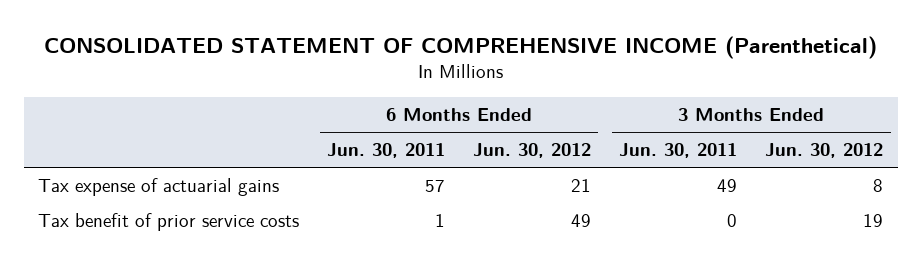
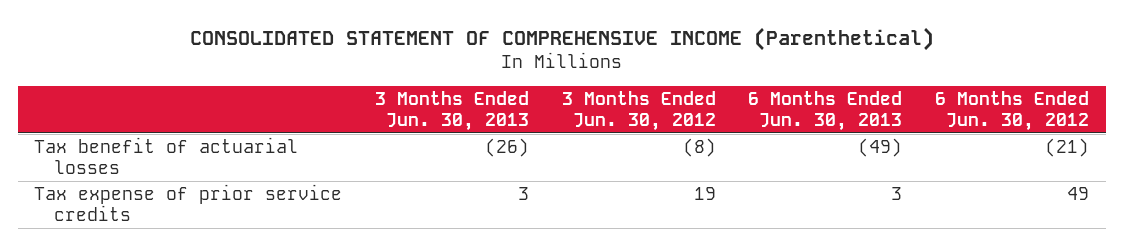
- | 6 Months Ended Jun. 30, 2011 | 6 Months Ended Jun. 30, 2012 | 3 Months Ended Jun. 30, 2011 | 3 Months Ended Jun. 30, 2012
+ | 3 Months Ended Jun. 30, 2013 | 3 Months Ended Jun. 30, 2012 | 6 Months Ended Jun. 30, 2013 | 6 Months Ended Jun. 30, 2012
- Tax expense of actuarial gains | 57 | 21 | 49 | 8
- Tax benefit of prior service costs | 1 | 49 | 0 | 19
+ Tax benefit of actuarial losses | (26) | (8) | (49) | (21)
+ Tax expense of prior service credits | 3 | 19 | 3 | 49

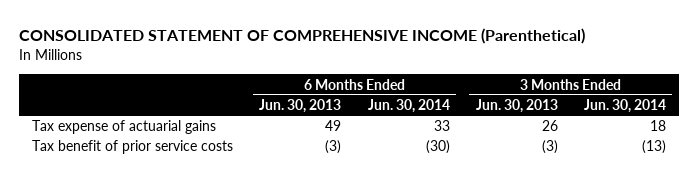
- | 3 Months Ended Jun. 30, 2013 | 3 Months Ended Jun. 30, 2012 | 6 Months Ended Jun. 30, 2013 | 6 Months Ended Jun. 30, 2012
+ | 6 Months Ended Jun. 30, 2013 | 6 Months Ended Jun. 30, 2014 | 3 Months Ended Jun. 30, 2013 | 3 Months Ended Jun. 30, 2014
- Tax benefit of actuarial losses | (26) | (8) | (49) | (21)
- Tax expense of prior service credits | 3 | 19 | 3 | 49
+ Tax expense of actuarial gains | 49 | 33 | 26 | 18
+ Tax benefit of prior service costs | (3) | (30) | (3) | (13)

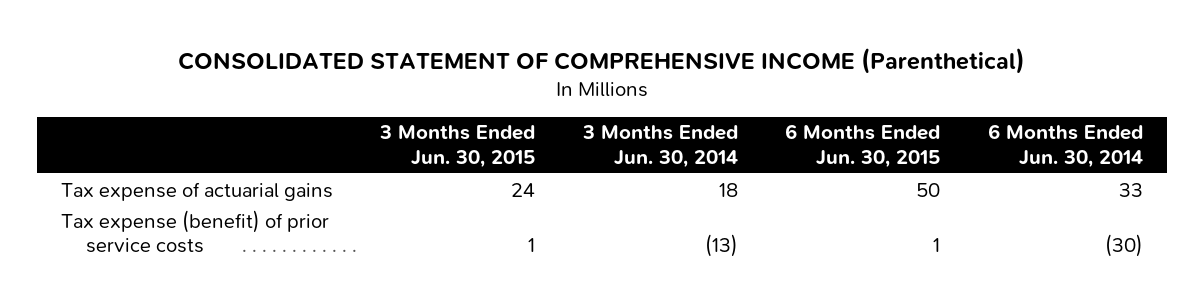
- | 6 Months Ended Jun. 30, 2013 | 6 Months Ended Jun. 30, 2014 | 3 Months Ended Jun. 30, 2013 | 3 Months Ended Jun. 30, 2014
+ | 3 Months Ended Jun. 30, 2015 | 3 Months Ended Jun. 30, 2014 | 6 Months Ended Jun. 30, 2015 | 6 Months Ended Jun. 30, 2014
- Tax benefit of prior service costs | (3) | (30) | (3) | (13)
+ Tax expense (benefit) of prior service costs | 1 | (13) | 1 | (30)

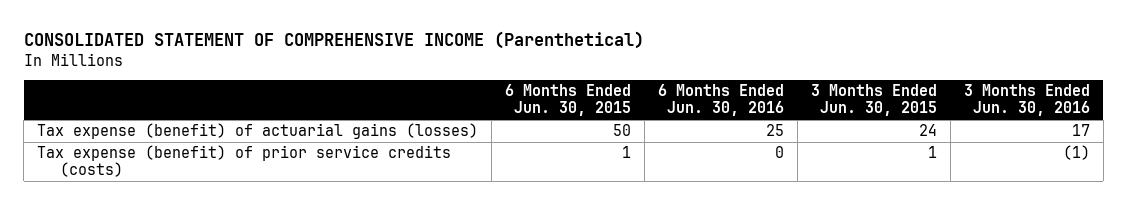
- | 3 Months Ended Jun. 30, 2015 | 3 Months Ended Jun. 30, 2014 | 6 Months Ended Jun. 30, 2015 | 6 Months Ended Jun. 30, 2014
+ | 6 Months Ended Jun. 30, 2015 | 6 Months Ended Jun. 30, 2016 | 3 Months Ended Jun. 30, 2015 | 3 Months Ended Jun. 30, 2016
- Tax expense of actuarial gains | 24 | 18 | 50 | 33
- Tax expense (benefit) of prior service costs | 1 | (13) | 1 | (30)
+ Tax expense (benefit) of actuarial gains (losses) | 50 | 25 | 24 | 17
+ Tax expense (benefit) of prior service credits (costs) | 1 | 0 | 1 | (1)

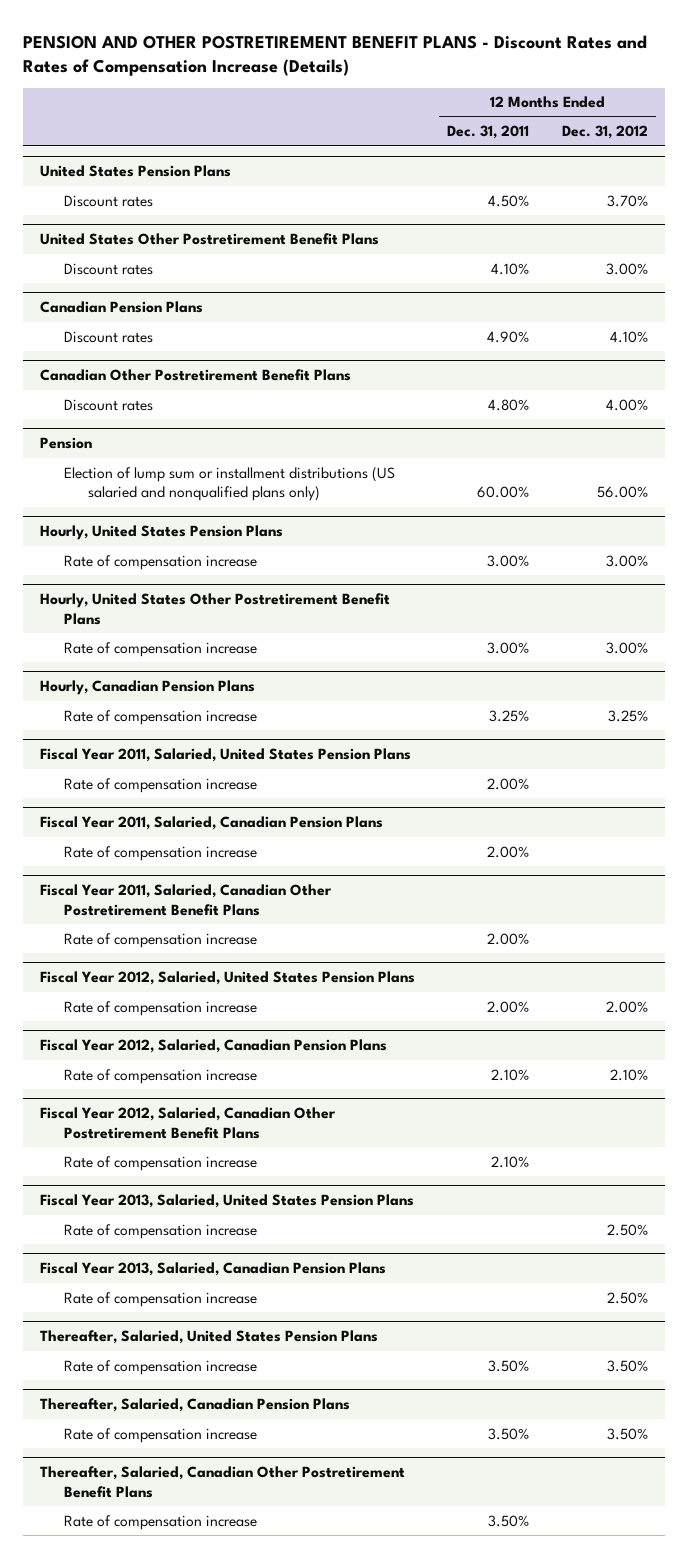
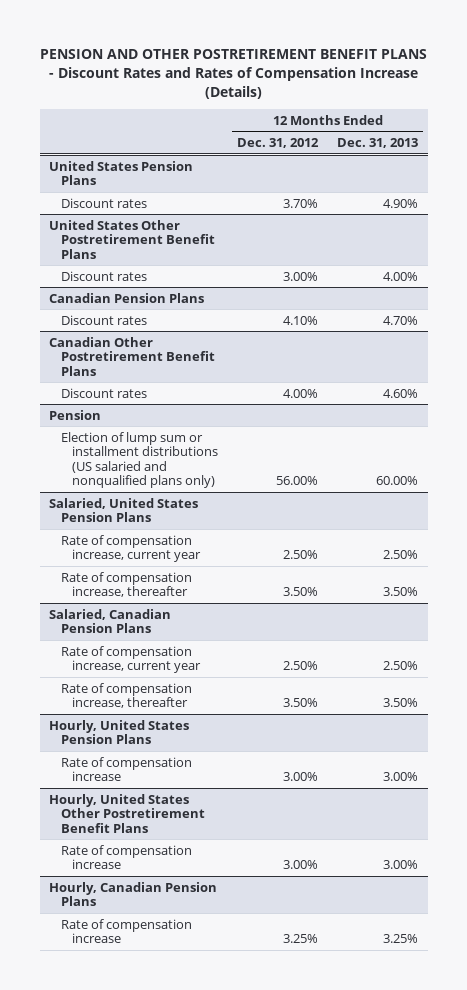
- | 12 Months Ended Dec. 31, 2011 | 12 Months Ended Dec. 31, 2012
+ | 12 Months Ended Dec. 31, 2012 | 12 Months Ended Dec. 31, 2013
+ Salaried, United States Pension Plans
+ Rate of compensation increase, current year | 2.50% | 2.50%
+ Rate of compensation increase, thereafter | 3.50% | 3.50%
+ Salaried, Canadian Pension Plans
+ Rate of compensation increase, current year | 2.50% | 2.50%
+ Rate of compensation increase, thereafter | 3.50% | 3.50%
- Fiscal Year 2011, Salaried, United States Pension Plans
- Rate of compensation increase | 2.00% |
- Fiscal Year 2011, Salaried, Canadian Pension Plans
- Rate of compensation increase | 2.00% |
- Fiscal Year 2011, Salaried, Canadian Other Postretirement Benefit Plans
- Rate of compensation increase | 2.00% |
- Fiscal Year 2012, Salaried, United States Pension Plans
- Rate of compensation increase | 2.00% | 2.00%
- Fiscal Year 2012, Salaried, Canadian Pension Plans
- Rate of compensation increase | 2.10% | 2.10%
- Fiscal Year 2012, Salaried, Canadian Other Postretirement Benefit Plans
- Rate of compensation increase | 2.10% |
- Fiscal Year 2013, Salaried, United States Pension Plans
- Rate of compensation increase | | 2.50%
- Fiscal Year 2013, Salaried, Canadian Pension Plans
- Rate of compensation increase | | 2.50%
- Thereafter, Salaried, United States Pension Plans
- Rate of compensation increase | 3.50% | 3.50%
- Thereafter, Salaried, Canadian Pension Plans
- Rate of compensation increase | 3.50% | 3.50%
- Thereafter, Salaried, Canadian Other Postretirement Benefit Plans
- Rate of compensation increase | 3.50% |

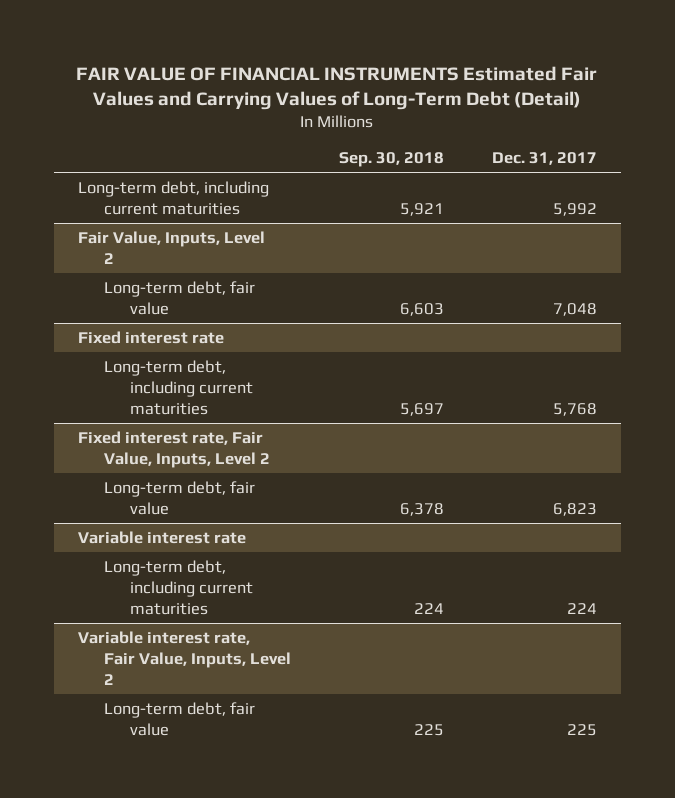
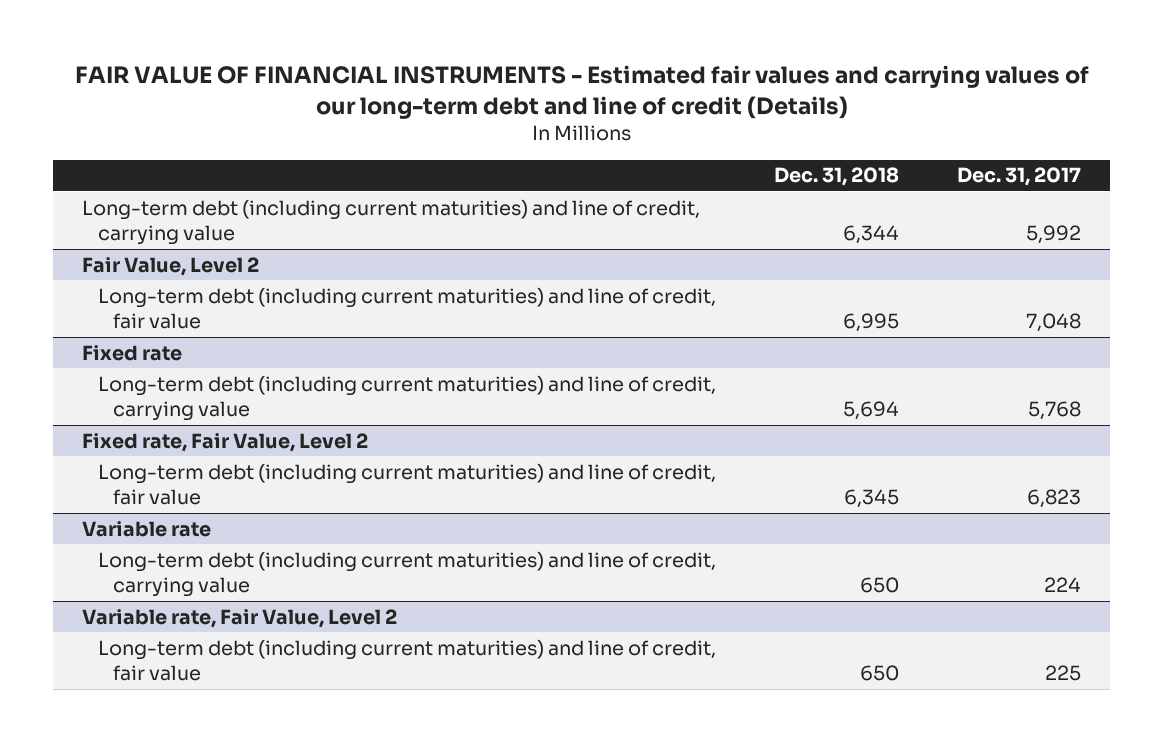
- FAIR VALUE OF FINANCIAL INSTRUMENTS Estimated Fair Values and Carrying Values of Long-Term Debt (Detail)
+ FAIR VALUE OF FINANCIAL INSTRUMENTS - Estimated fair values and carrying values of our long-term debt and line of credit (Details)
- | Sep. 30, 2018 | Dec. 31, 2017
+ | Dec. 31, 2018 | Dec. 31, 2017
- Long-term debt, including current maturities | 5,921 | 5,992
- Fair Value, Inputs, Level 2
- Long-term debt, fair value | 6,603 | 7,048
- Fixed interest rate
- Long-term debt, including current maturities | 5,697 | 5,768
- Fixed interest rate, Fair Value, Inputs, Level 2
- Long-term debt, fair value | 6,378 | 6,823
- Variable interest rate
- Long-term debt, including current maturities | 224 | 224
- Variable interest rate, Fair Value, Inputs, Level 2
- Long-term debt, fair value | 225 | 225
+ Long-term debt (including current maturities) and line of credit, carrying value | 6,344 | 5,992
+ Fair Value, Level 2
+ Long-term debt (including current maturities) and line of credit, fair value | 6,995 | 7,048
+ Fixed rate
+ Long-term debt (including current maturities) and line of credit, carrying value | 5,694 | 5,768
+ Fixed rate, Fair Value, Level 2
+ Long-term debt (including current maturities) and line of credit, fair value | 6,345 | 6,823
+ Variable rate
+ Long-term debt (including current maturities) and line of credit, carrying value | 650 | 224
+ Variable rate, Fair Value, Level 2
+ Long-term debt (including current maturities) and line of credit, fair value | 650 | 225

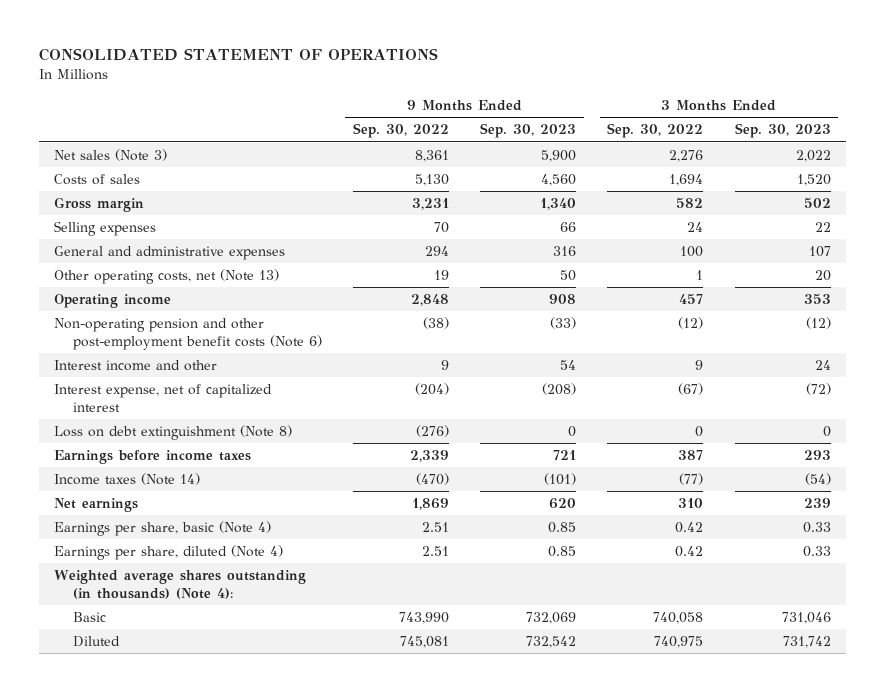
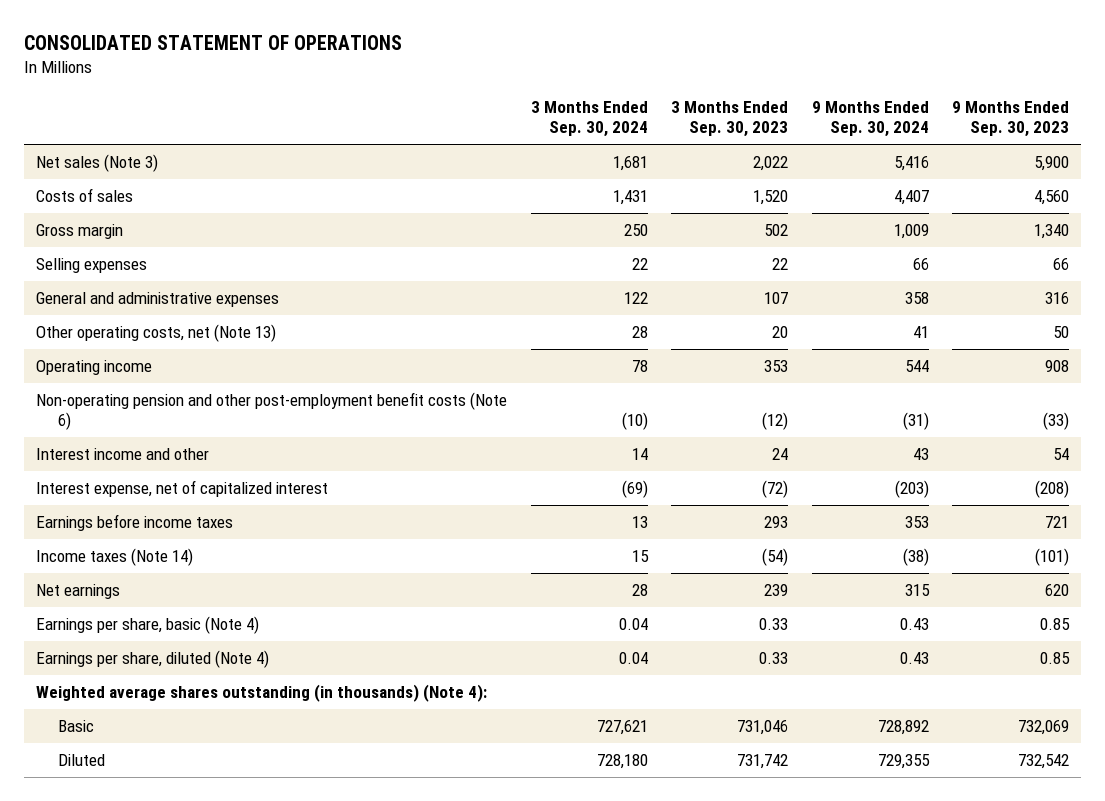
- | 9 Months Ended Sep. 30, 2022 | 9 Months Ended Sep. 30, 2023 | 3 Months Ended Sep. 30, 2022 | 3 Months Ended Sep. 30, 2023
+ | 3 Months Ended Sep. 30, 2024 | 3 Months Ended Sep. 30, 2023 | 9 Months Ended Sep. 30, 2024 | 9 Months Ended Sep. 30, 2023
- Loss on debt extinguishment (Note 8) | (276) | 0 | 0 | 0

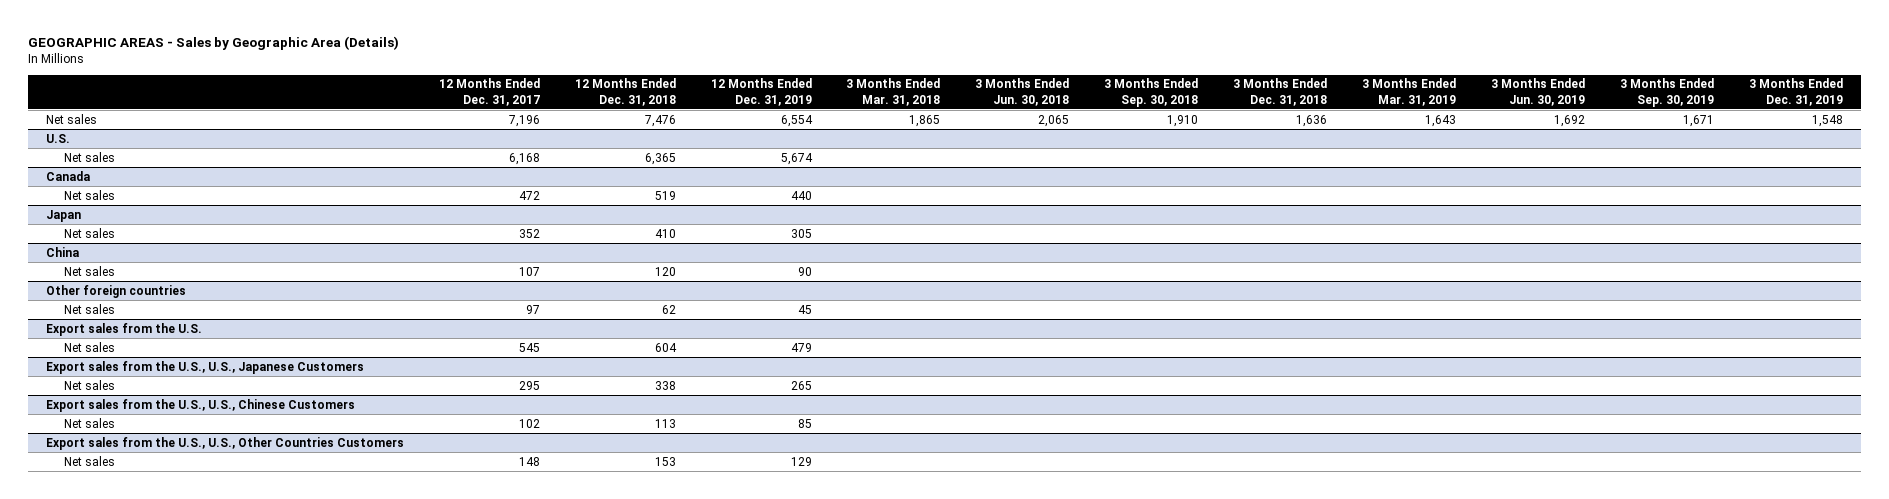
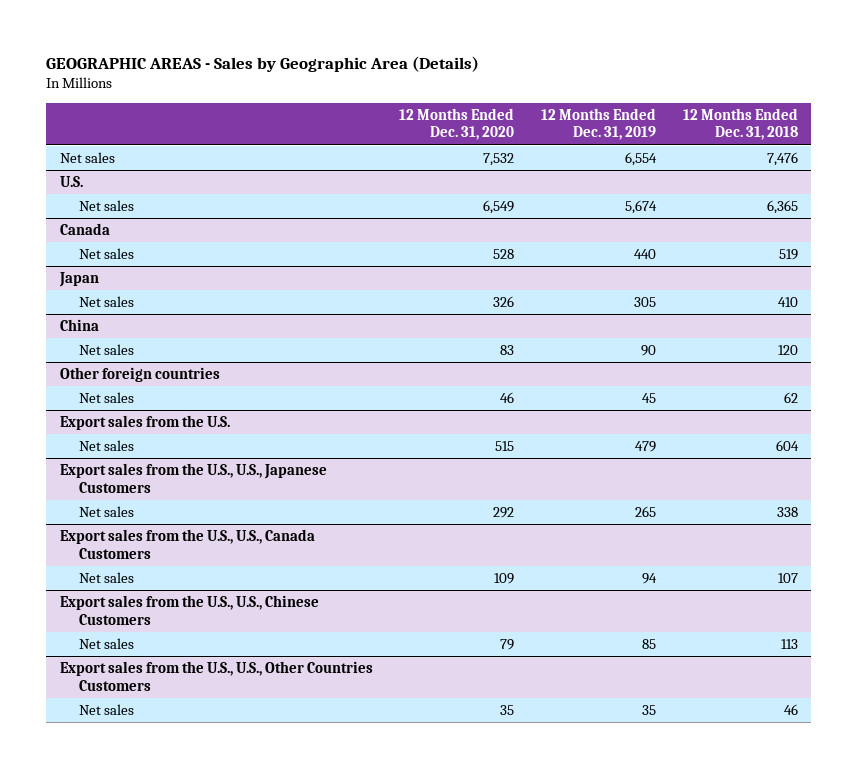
- | 12 Months Ended Dec. 31, 2017 | 12 Months Ended Dec. 31, 2018 | 12 Months Ended Dec. 31, 2019 | 3 Months Ended Mar. 31, 2018 | 3 Months Ended Jun. 30, 2018 | 3 Months Ended Sep. 30, 2018 | 3 Months Ended Dec. 31, 2018 | 3 Months Ended Mar. 31, 2019 | 3 Months Ended Jun. 30, 2019 | 3 Months Ended Sep. 30, 2019 | 3 Months Ended Dec. 31, 2019
+ | 12 Months Ended Dec. 31, 2020 | 12 Months Ended Dec. 31, 2019 | 12 Months Ended Dec. 31, 2018
+ Export sales from the U.S., U.S., Canada Customers
+ Net sales | 109 | 94 | 107
@ Export sales from the U.S., U.S., Other Countries Customers
- Net sales | 148 | 153 | 129 | | | | | | | |
+ Net sales | 35 | 35 | 46

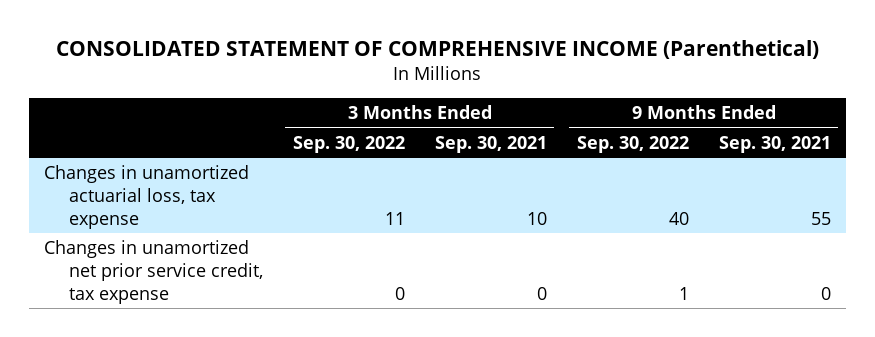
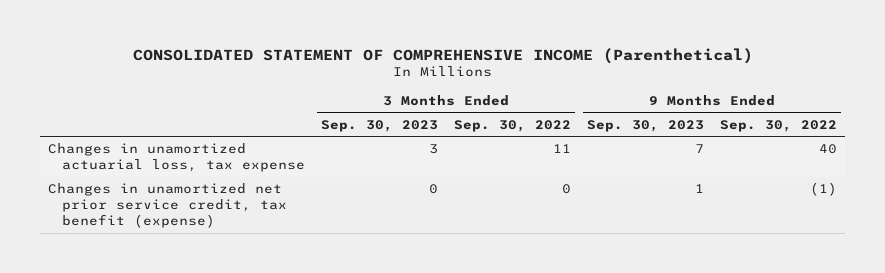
- | 3 Months Ended Sep. 30, 2022 | 3 Months Ended Sep. 30, 2021 | 9 Months Ended Sep. 30, 2022 | 9 Months Ended Sep. 30, 2021
+ | 3 Months Ended Sep. 30, 2023 | 3 Months Ended Sep. 30, 2022 | 9 Months Ended Sep. 30, 2023 | 9 Months Ended Sep. 30, 2022
- Changes in unamortized net prior service credit, tax expense | 0 | 0 | 1 | 0
+ Changes in unamortized net prior service credit, tax benefit (expense) | 0 | 0 | 1 | (1)

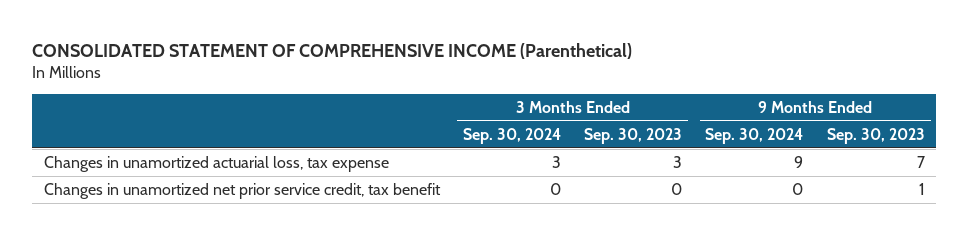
- | 3 Months Ended Sep. 30, 2023 | 3 Months Ended Sep. 30, 2022 | 9 Months Ended Sep. 30, 2023 | 9 Months Ended Sep. 30, 2022
+ | 3 Months Ended Sep. 30, 2024 | 3 Months Ended Sep. 30, 2023 | 9 Months Ended Sep. 30, 2024 | 9 Months Ended Sep. 30, 2023
- Changes in unamortized net prior service credit, tax benefit (expense) | 0 | 0 | 1 | (1)
+ Changes in unamortized net prior service credit, tax benefit | 0 | 0 | 0 | 1

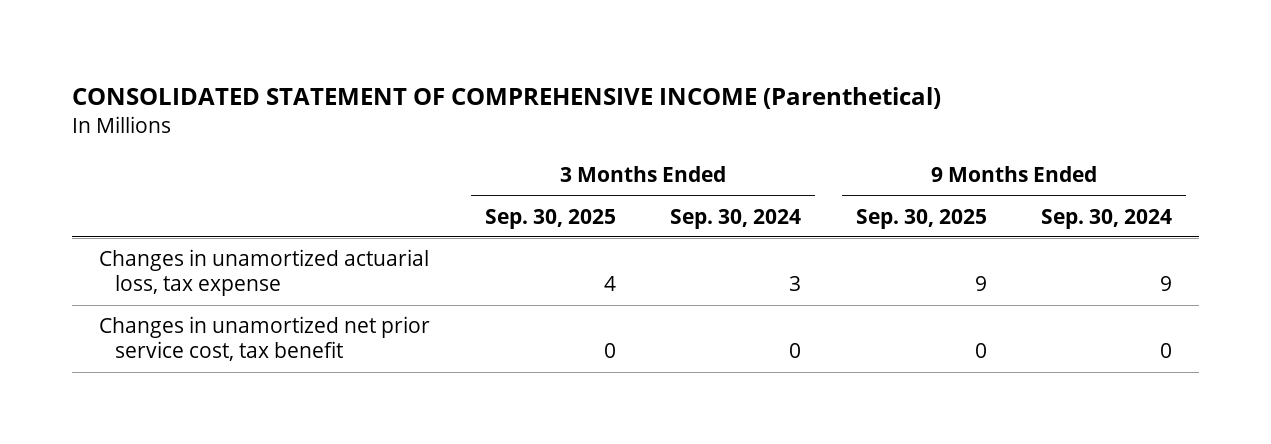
- | 3 Months Ended Sep. 30, 2024 | 3 Months Ended Sep. 30, 2023 | 9 Months Ended Sep. 30, 2024 | 9 Months Ended Sep. 30, 2023
+ | 3 Months Ended Sep. 30, 2025 | 3 Months Ended Sep. 30, 2024 | 9 Months Ended Sep. 30, 2025 | 9 Months Ended Sep. 30, 2024
- Changes in unamortized net prior service credit, tax benefit | 0 | 0 | 0 | 1
+ Changes in unamortized net prior service cost, tax benefit | 0 | 0 | 0 | 0

